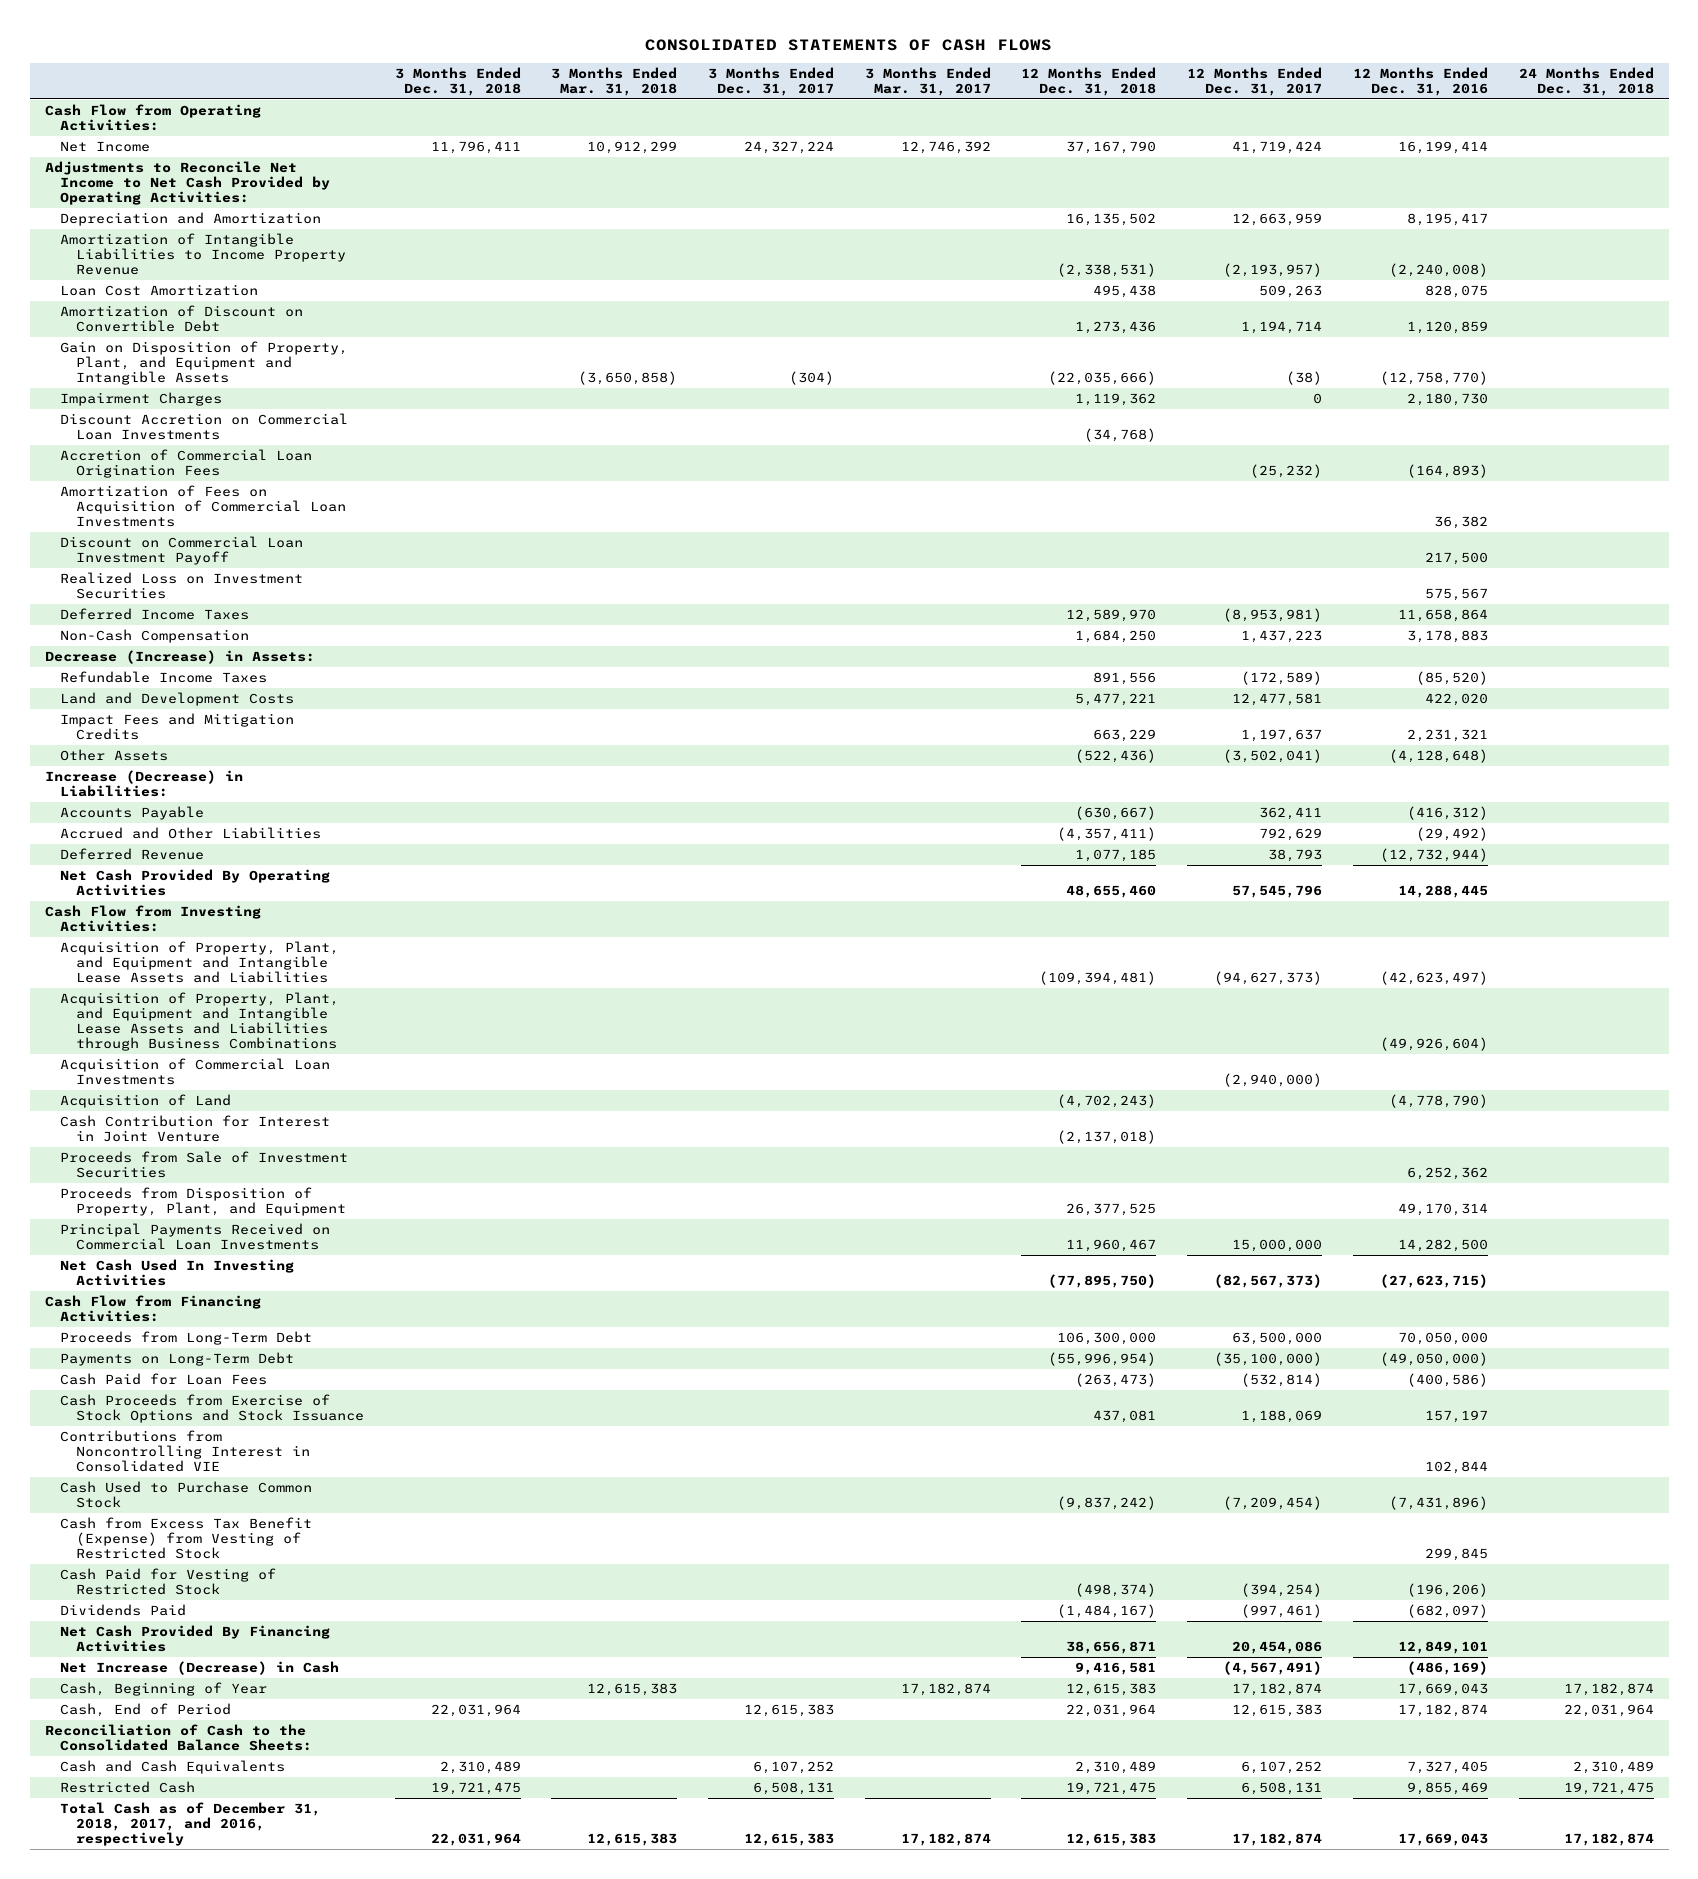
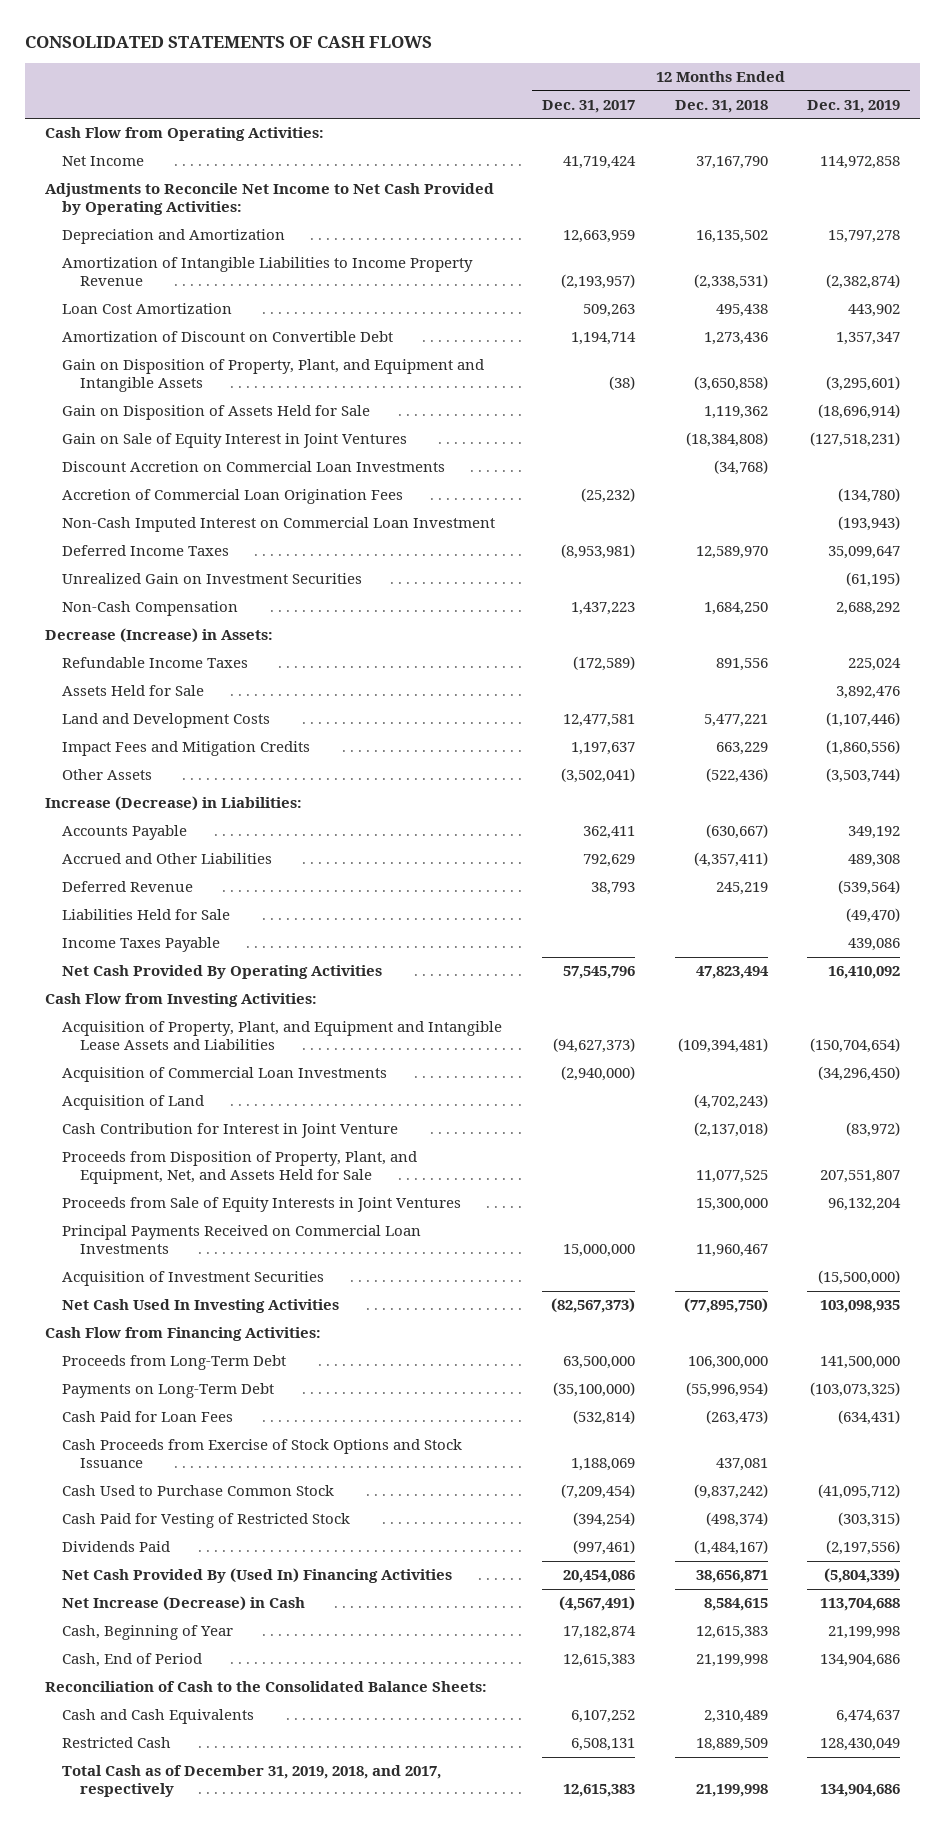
- | 3 Months Ended Dec. 31, 2018 | 3 Months Ended Mar. 31, 2018 | 3 Months Ended Dec. 31, 2017 | 3 Months Ended Mar. 31, 2017 | 12 Months Ended Dec. 31, 2018 | 12 Months Ended Dec. 31, 2017 | 12 Months Ended Dec. 31, 2016 | 24 Months Ended Dec. 31, 2018
+ | 12 Months Ended Dec. 31, 2017 | 12 Months Ended Dec. 31, 2018 | 12 Months Ended Dec. 31, 2019
- Gain on Disposition of Property, Plant, and Equipment and Intangible Assets | | (3,650,858) | (304) | | (22,035,666) | (38) | (12,758,770) |
- Impairment Charges | | | | | 1,119,362 | 0 | 2,180,730 |
+ Gain on Disposition of Property, Plant, and Equipment and Intangible Assets | (38) | (3,650,858) | (3,295,601)
+ Gain on Disposition of Assets Held for Sale | | 1,119,362 | (18,696,914)
+ Gain on Sale of Equity Interest in Joint Ventures | | (18,384,808) | (127,518,231)
- Amortization of Fees on Acquisition of Commercial Loan Investments | | | | | | | 36,382 |
- Discount on Commercial Loan Investment Payoff | | | | | | | 217,500 |
- Realized Loss on Investment Securities | | | | | | | 575,567 |
+ Non-Cash Imputed Interest on Commercial Loan Investment | | | (193,943)
+ Unrealized Gain on Investment Securities | | | (61,195)
+ Assets Held for Sale | | | 3,892,476
- Deferred Revenue | | | | | 1,077,185 | 38,793 | (12,732,944) |
- Net Cash Provided By Operating Activities | | | | | 48,655,460 | 57,545,796 | 14,288,445 |
+ Deferred Revenue | 38,793 | 245,219 | (539,564)
+ Liabilities Held for Sale | | | (49,470)
+ Income Taxes Payable | | | 439,086
+ Net Cash Provided By Operating Activities | 57,545,796 | 47,823,494 | 16,410,092
- Acquisition of Property, Plant, and Equipment and Intangible Lease Assets and Liabilities through Business Combinations | | | | | | | (49,926,604) |
- Proceeds from Sale of Investment Securities | | | | | | | 6,252,362 |
- Proceeds from Disposition of Property, Plant, and Equipment | | | | | 26,377,525 | | 49,170,314 |
+ Proceeds from Disposition of Property, Plant, and Equipment, Net, and Assets Held for Sale | | 11,077,525 | 207,551,807
+ Proceeds from Sale of Equity Interests in Joint Ventures | | 15,300,000 | 96,132,204
+ Acquisition of Investment Securities | | | (15,500,000)
- Contributions from Noncontrolling Interest in Consolidated VIE | | | | | | | 102,844 |
- Cash from Excess Tax Benefit (Expense) from Vesting of Restricted Stock | | | | | | | 299,845 |
- Net Cash Provided By Financing Activities | | | | | 38,656,871 | 20,454,086 | 12,849,101 |
- Net Increase (Decrease) in Cash | | | | | 9,416,581 | (4,567,491) | (486,169) |
+ Net Cash Provided By (Used In) Financing Activities | 20,454,086 | 38,656,871 | (5,804,339)
+ Net Increase (Decrease) in Cash | (4,567,491) | 8,584,615 | 113,704,688
- Cash, End of Period | 22,031,964 | | 12,615,383 | | 22,031,964 | 12,615,383 | 17,182,874 | 22,031,964
+ Cash, End of Period | 12,615,383 | 21,199,998 | 134,904,686
- Restricted Cash | 19,721,475 | | 6,508,131 | | 19,721,475 | 6,508,131 | 9,855,469 | 19,721,475
- Total Cash as of December 31, 2018, 2017, and 2016, respectively | 22,031,964 | 12,615,383 | 12,615,383 | 17,182,874 | 12,615,383 | 17,182,874 | 17,669,043 | 17,182,874
+ Restricted Cash | 6,508,131 | 18,889,509 | 128,430,049
+ Total Cash as of December 31, 2019, 2018, and 2017, respectively | 12,615,383 | 21,199,998 | 134,904,686

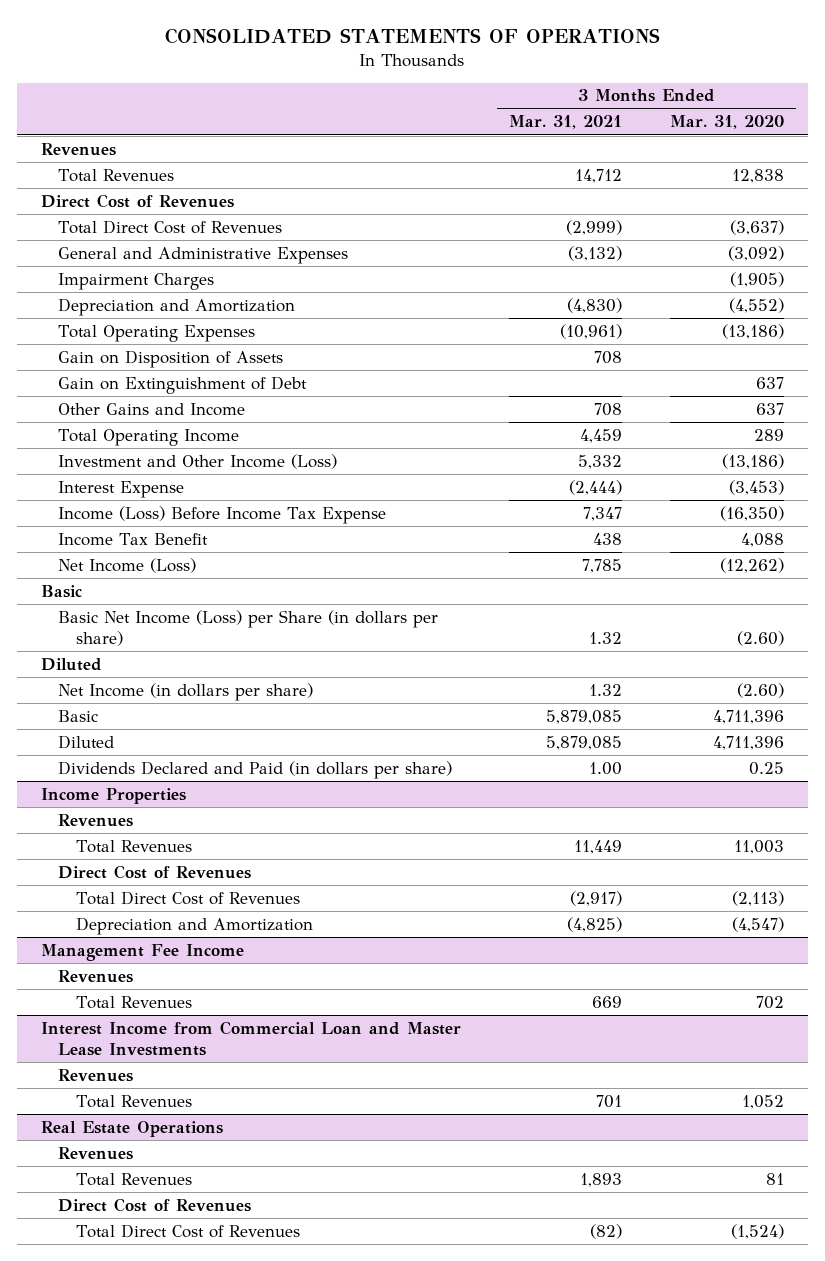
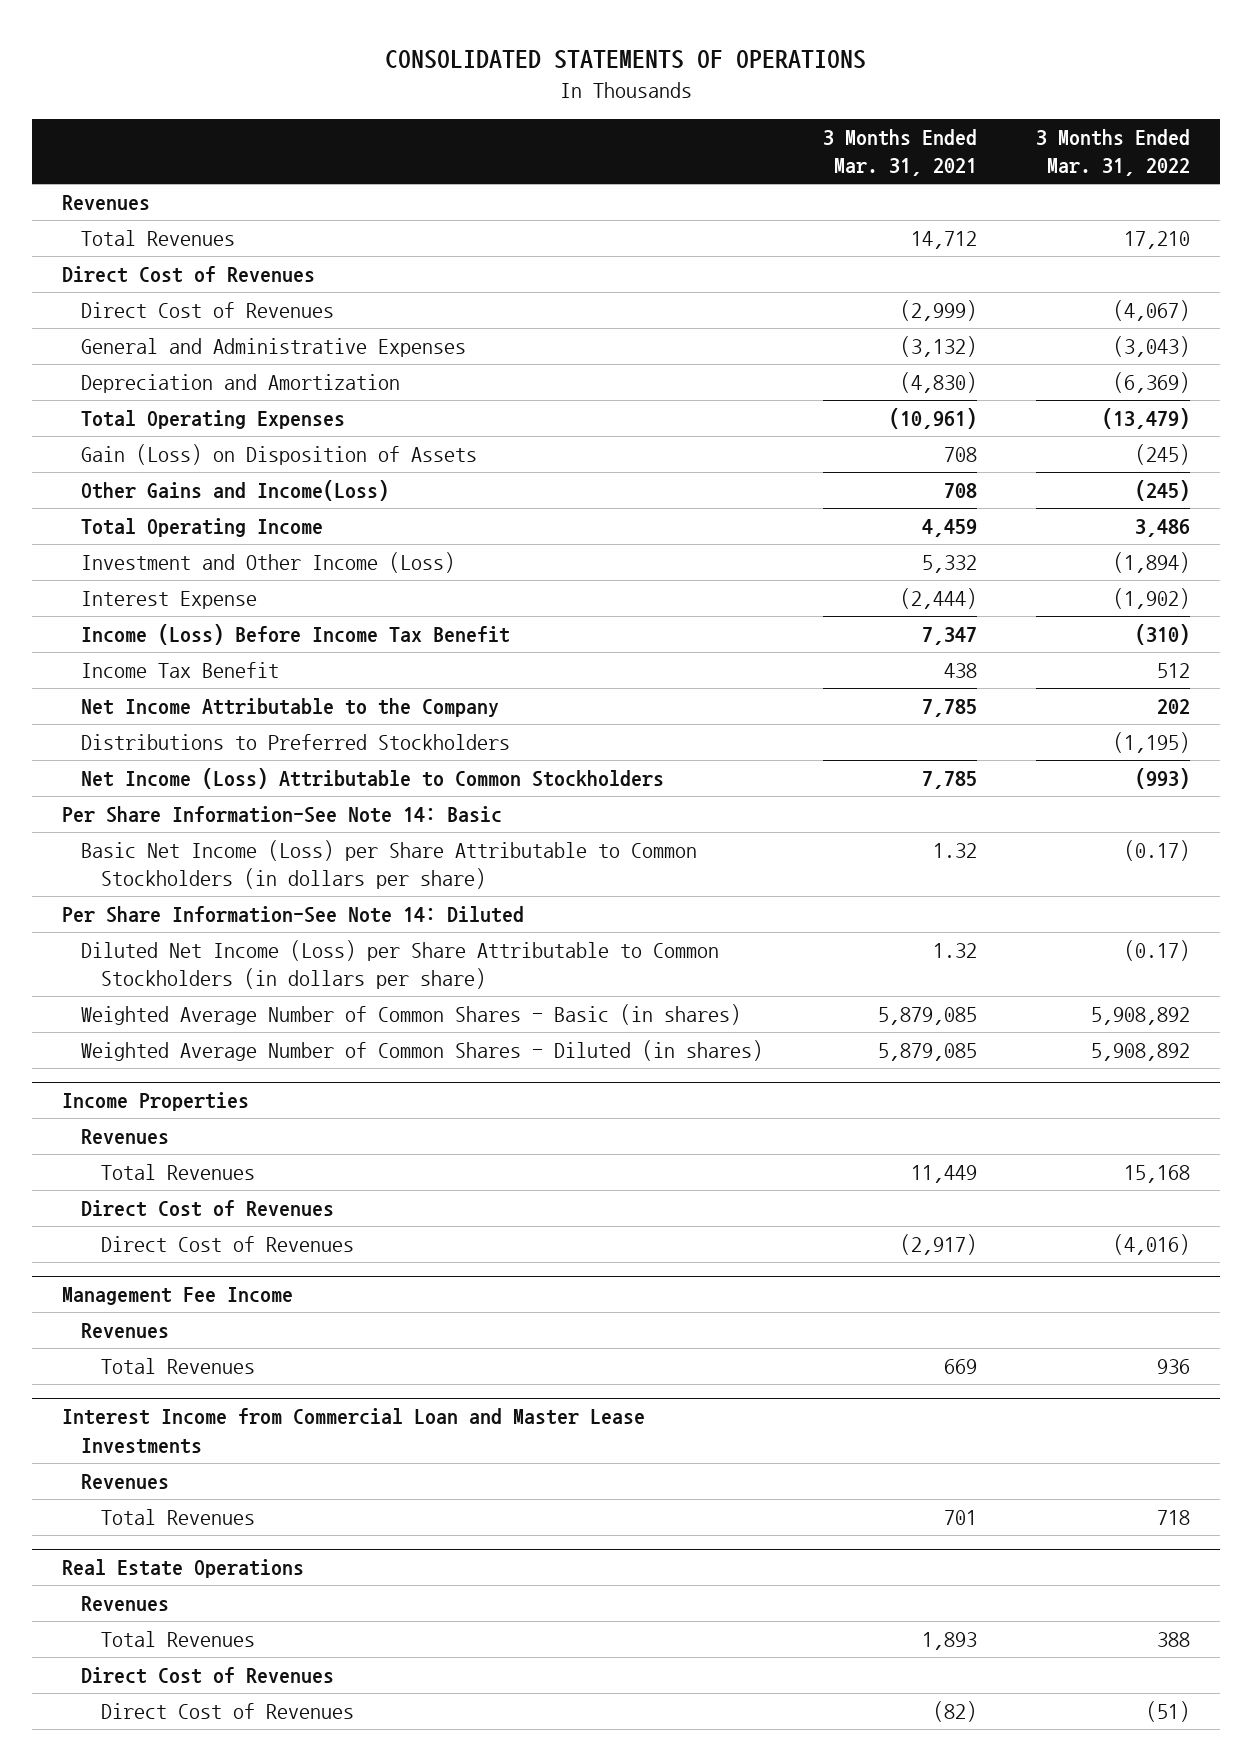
- | 3 Months Ended Mar. 31, 2021 | 3 Months Ended Mar. 31, 2020
+ | 3 Months Ended Mar. 31, 2021 | 3 Months Ended Mar. 31, 2022
- Total Direct Cost of Revenues | (2,999) | (3,637)
+ Direct Cost of Revenues | (2,999) | (4,067)
- Impairment Charges | | (1,905)
- Gain on Disposition of Assets | 708 |
- Gain on Extinguishment of Debt | | 637
- Other Gains and Income | 708 | 637
+ Gain (Loss) on Disposition of Assets | 708 | (245)
+ Other Gains and Income(Loss) | 708 | (245)
- Income (Loss) Before Income Tax Expense | 7,347 | (16,350)
+ Income (Loss) Before Income Tax Benefit | 7,347 | (310)
- Net Income (Loss) | 7,785 | (12,262)
- Basic
- Basic Net Income (Loss) per Share (in dollars per share) | 1.32 | (2.60)
- Diluted
- Net Income (in dollars per share) | 1.32 | (2.60)
- Basic | 5,879,085 | 4,711,396
- Diluted | 5,879,085 | 4,711,396
- Dividends Declared and Paid (in dollars per share) | 1.00 | 0.25
+ Net Income Attributable to the Company | 7,785 | 202
+ Distributions to Preferred Stockholders | | (1,195)
+ Net Income (Loss) Attributable to Common Stockholders | 7,785 | (993)
+ Per Share Information-See Note 14: Basic
+ Basic Net Income (Loss) per Share Attributable to Common Stockholders (in dollars per share) | 1.32 | (0.17)
+ Per Share Information-See Note 14: Diluted
+ Diluted Net Income (Loss) per Share Attributable to Common Stockholders (in dollars per share) | 1.32 | (0.17)
+ Weighted Average Number of Common Shares - Basic (in shares) | 5,879,085 | 5,908,892
+ Weighted Average Number of Common Shares - Diluted (in shares) | 5,879,085 | 5,908,892
@ Income Properties
- Total Direct Cost of Revenues | (2,917) | (2,113)
- Depreciation and Amortization | (4,825) | (4,547)
+ Direct Cost of Revenues | (2,917) | (4,016)
@ Real Estate Operations
- Total Direct Cost of Revenues | (82) | (1,524)
+ Direct Cost of Revenues | (82) | (51)

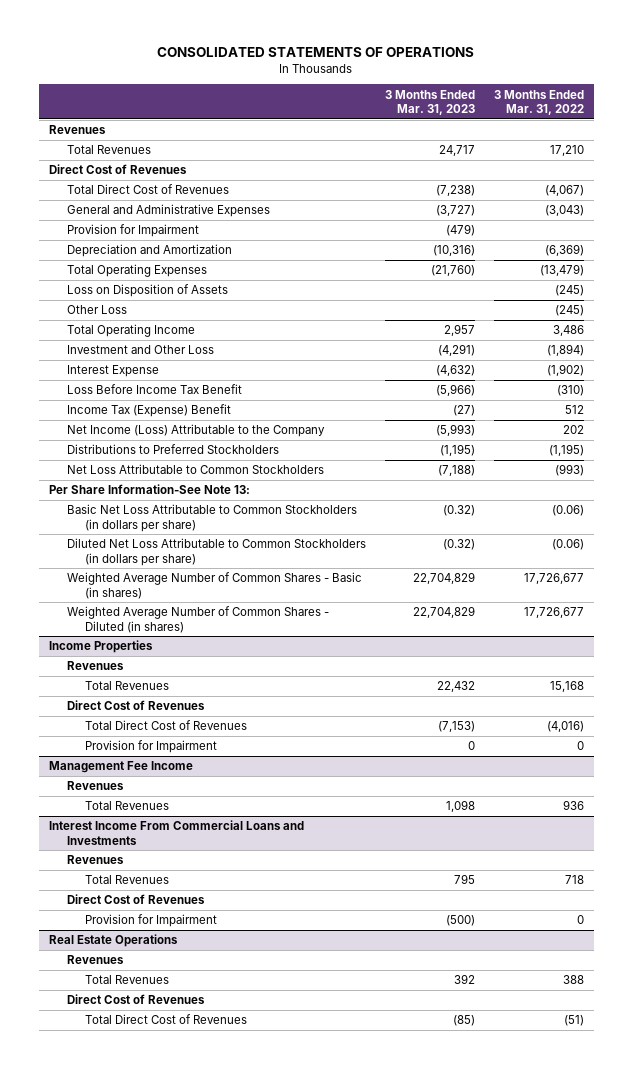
- | 3 Months Ended Mar. 31, 2021 | 3 Months Ended Mar. 31, 2022
+ | 3 Months Ended Mar. 31, 2023 | 3 Months Ended Mar. 31, 2022
- Direct Cost of Revenues | (2,999) | (4,067)
+ Total Direct Cost of Revenues | (7,238) | (4,067)
+ Provision for Impairment | (479) |
- Gain (Loss) on Disposition of Assets | 708 | (245)
- Other Gains and Income(Loss) | 708 | (245)
+ Loss on Disposition of Assets | | (245)
+ Other Loss | | (245)
- Investment and Other Income (Loss) | 5,332 | (1,894)
+ Investment and Other Loss | (4,291) | (1,894)
- Income (Loss) Before Income Tax Benefit | 7,347 | (310)
- Income Tax Benefit | 438 | 512
- Net Income Attributable to the Company | 7,785 | 202
+ Loss Before Income Tax Benefit | (5,966) | (310)
+ Income Tax (Expense) Benefit | (27) | 512
+ Net Income (Loss) Attributable to the Company | (5,993) | 202
- Net Income (Loss) Attributable to Common Stockholders | 7,785 | (993)
- Per Share Information-See Note 14: Basic
- Basic Net Income (Loss) per Share Attributable to Common Stockholders (in dollars per share) | 1.32 | (0.17)
- Per Share Information-See Note 14: Diluted
- Diluted Net Income (Loss) per Share Attributable to Common Stockholders (in dollars per share) | 1.32 | (0.17)
- Weighted Average Number of Common Shares - Basic (in shares) | 5,879,085 | 5,908,892
- Weighted Average Number of Common Shares - Diluted (in shares) | 5,879,085 | 5,908,892
+ Net Loss Attributable to Common Stockholders | (7,188) | (993)
+ Per Share Information-See Note 13:
+ Basic Net Loss Attributable to Common Stockholders (in dollars per share) | (0.32) | (0.06)
+ Diluted Net Loss Attributable to Common Stockholders (in dollars per share) | (0.32) | (0.06)
+ Weighted Average Number of Common Shares - Basic (in shares) | 22,704,829 | 17,726,677
+ Weighted Average Number of Common Shares - Diluted (in shares) | 22,704,829 | 17,726,677
@ Income Properties
- Direct Cost of Revenues | (2,917) | (4,016)
+ Total Direct Cost of Revenues | (7,153) | (4,016)
+ Provision for Impairment | 0 | 0
- Interest Income from Commercial Loan and Master Lease Investments
+ Interest Income From Commercial Loans and Investments
+ Direct Cost of Revenues
+ Provision for Impairment | (500) | 0
@ Real Estate Operations
- Direct Cost of Revenues | (82) | (51)
+ Total Direct Cost of Revenues | (85) | (51)

